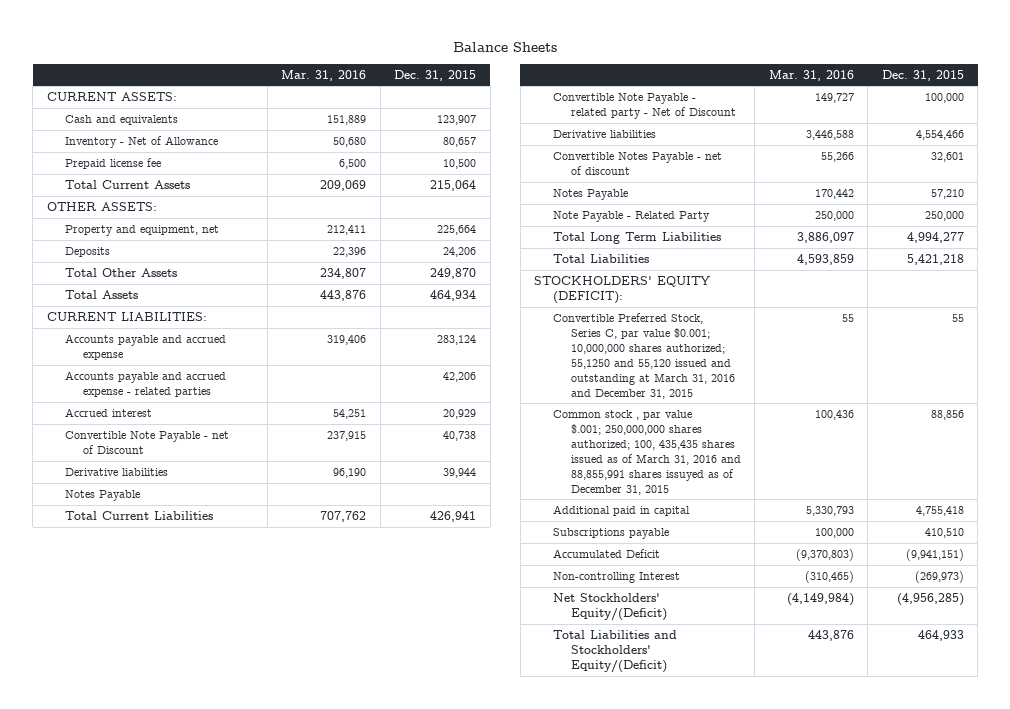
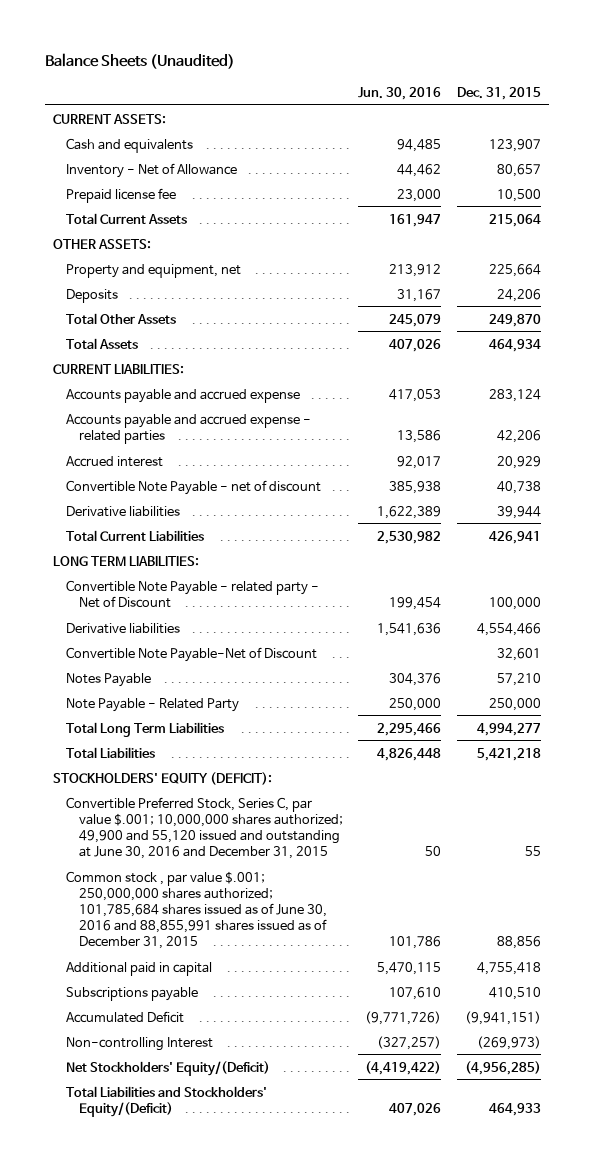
- Balance Sheets
+ Balance Sheets (Unaudited)
- | Mar. 31, 2016 | Dec. 31, 2015
+ | Jun. 30, 2016 | Dec. 31, 2015
- Convertible Note Payable - net of Discount | 237,915 | 40,738
+ Convertible Note Payable - net of discount | 385,938 | 40,738
- Notes Payable
+ LONG TERM LIABILITIES:
- Convertible Notes Payable - net of discount | 55,266 | 32,601
+ Convertible Note Payable-Net of Discount | | 32,601
- Convertible Preferred Stock, Series C, par value $0.001; 10,000,000 shares authorized; 55,1250 and 55,120 issued and outstanding at March 31, 2016 and December 31, 2015 | 55 | 55
- Common stock , par value $.001; 250,000,000 shares authorized; 100, 435,435 shares issued as of March 31, 2016 and 88,855,991 shares issuyed as of December 31, 2015 | 100,436 | 88,856
+ Convertible Preferred Stock, Series C, par value $.001; 10,000,000 shares authorized; 49,900 and 55,120 issued and outstanding at June 30, 2016 and December 31, 2015 | 50 | 55
+ Common stock , par value $.001; 250,000,000 shares authorized; 101,785,684 shares issued as of June 30, 2016 and 88,855,991 shares issued as of December 31, 2015 | 101,786 | 88,856

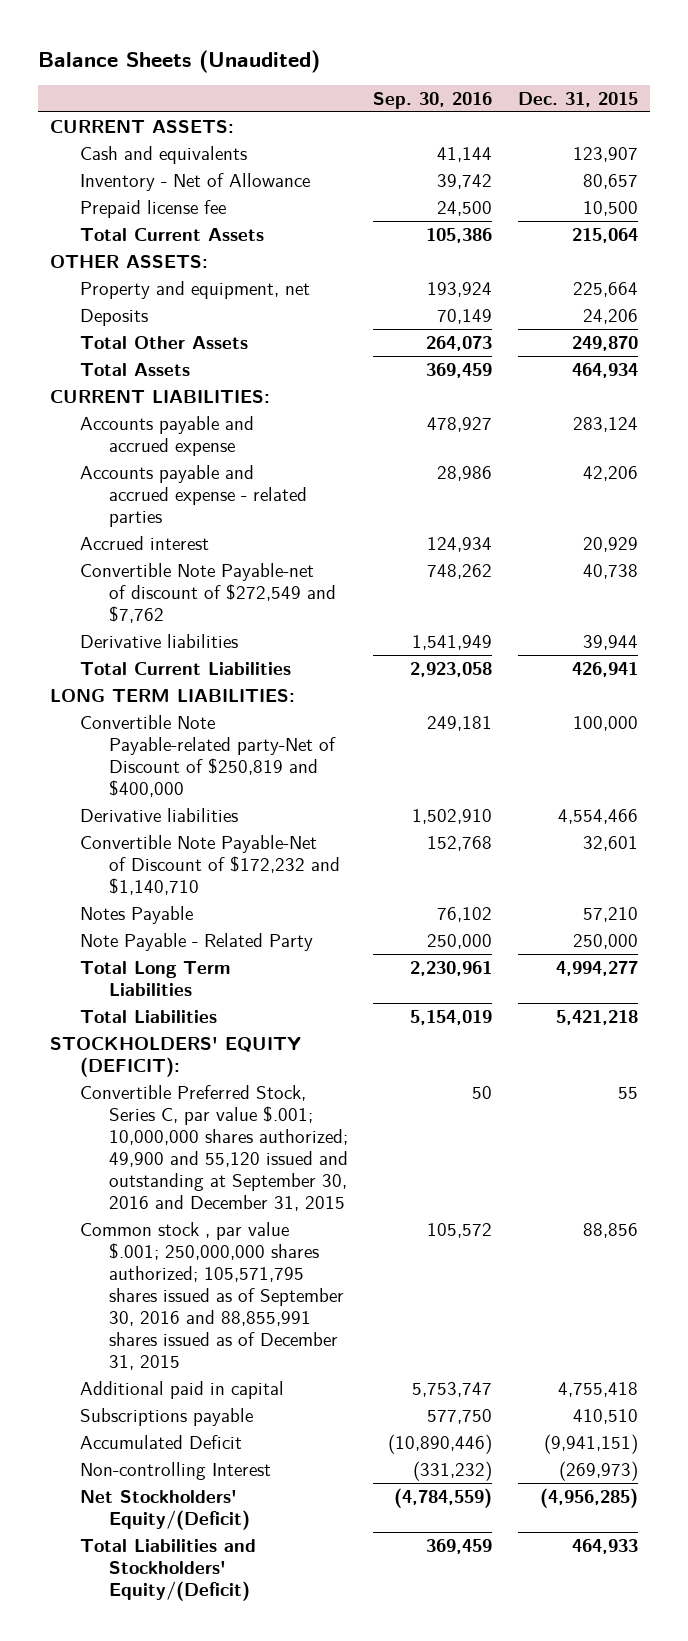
- | Jun. 30, 2016 | Dec. 31, 2015
+ | Sep. 30, 2016 | Dec. 31, 2015
- Convertible Note Payable - net of discount | 385,938 | 40,738
+ Convertible Note Payable-net of discount of $272,549 and $7,762 | 748,262 | 40,738
- Convertible Note Payable - related party - Net of Discount | 199,454 | 100,000
+ Convertible Note Payable-related party-Net of Discount of $250,819 and $400,000 | 249,181 | 100,000
- Convertible Note Payable-Net of Discount | | 32,601
+ Convertible Note Payable-Net of Discount of $172,232 and $1,140,710 | 152,768 | 32,601
- Convertible Preferred Stock, Series C, par value $.001; 10,000,000 shares authorized; 49,900 and 55,120 issued and outstanding at June 30, 2016 and December 31, 2015 | 50 | 55
- Common stock , par value $.001; 250,000,000 shares authorized; 101,785,684 shares issued as of June 30, 2016 and 88,855,991 shares issued as of December 31, 2015 | 101,786 | 88,856
+ Convertible Preferred Stock, Series C, par value $.001; 10,000,000 shares authorized; 49,900 and 55,120 issued and outstanding at September 30, 2016 and December 31, 2015 | 50 | 55
+ Common stock , par value $.001; 250,000,000 shares authorized; 105,571,795 shares issued as of September 30, 2016 and 88,855,991 shares issued as of December 31, 2015 | 105,572 | 88,856

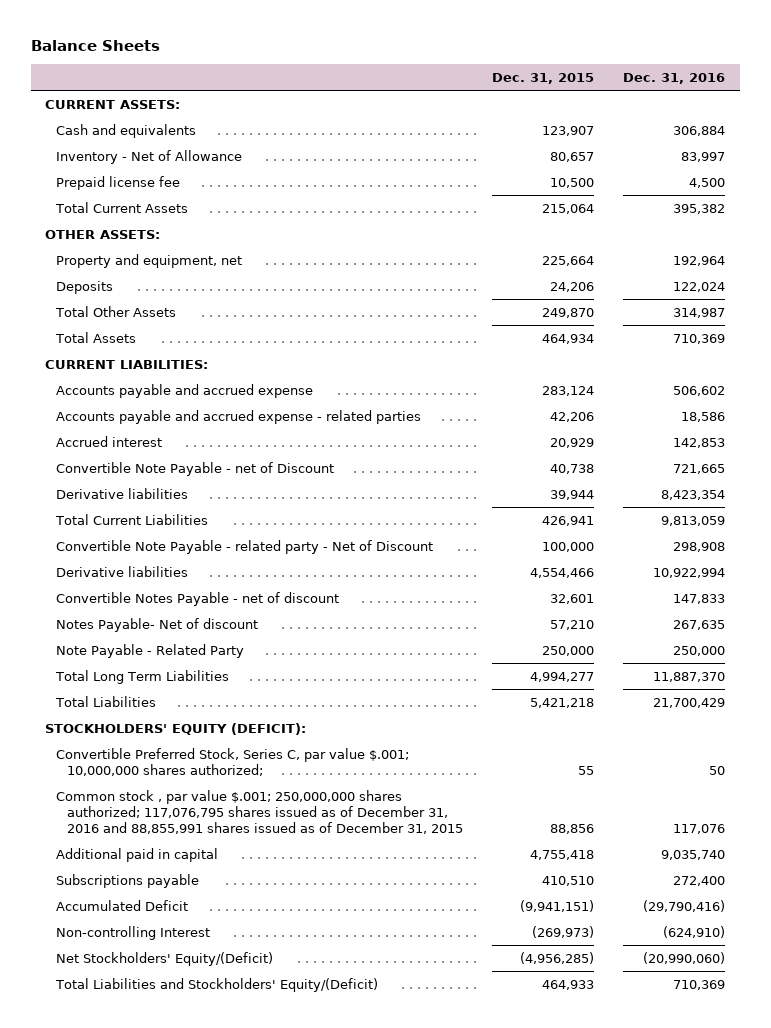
- Balance Sheets (Unaudited)
+ Balance Sheets
- | Sep. 30, 2016 | Dec. 31, 2015
+ | Dec. 31, 2015 | Dec. 31, 2016
- Convertible Note Payable-net of discount of $272,549 and $7,762 | 748,262 | 40,738
+ Convertible Note Payable - net of Discount | 40,738 | 721,665
- LONG TERM LIABILITIES:
- Convertible Note Payable-related party-Net of Discount of $250,819 and $400,000 | 249,181 | 100,000
+ Convertible Note Payable - related party - Net of Discount | 100,000 | 298,908
- Convertible Note Payable-Net of Discount of $172,232 and $1,140,710 | 152,768 | 32,601
- Notes Payable | 76,102 | 57,210
+ Convertible Notes Payable - net of discount | 32,601 | 147,833
+ Notes Payable- Net of discount | 57,210 | 267,635
- Convertible Preferred Stock, Series C, par value $.001; 10,000,000 shares authorized; 49,900 and 55,120 issued and outstanding at September 30, 2016 and December 31, 2015 | 50 | 55
- Common stock , par value $.001; 250,000,000 shares authorized; 105,571,795 shares issued as of September 30, 2016 and 88,855,991 shares issued as of December 31, 2015 | 105,572 | 88,856
+ Convertible Preferred Stock, Series C, par value $.001; 10,000,000 shares authorized; | 55 | 50
+ Common stock , par value $.001; 250,000,000 shares authorized; 117,076,795 shares issued as of December 31, 2016 and 88,855,991 shares issued as of December 31, 2015 | 88,856 | 117,076

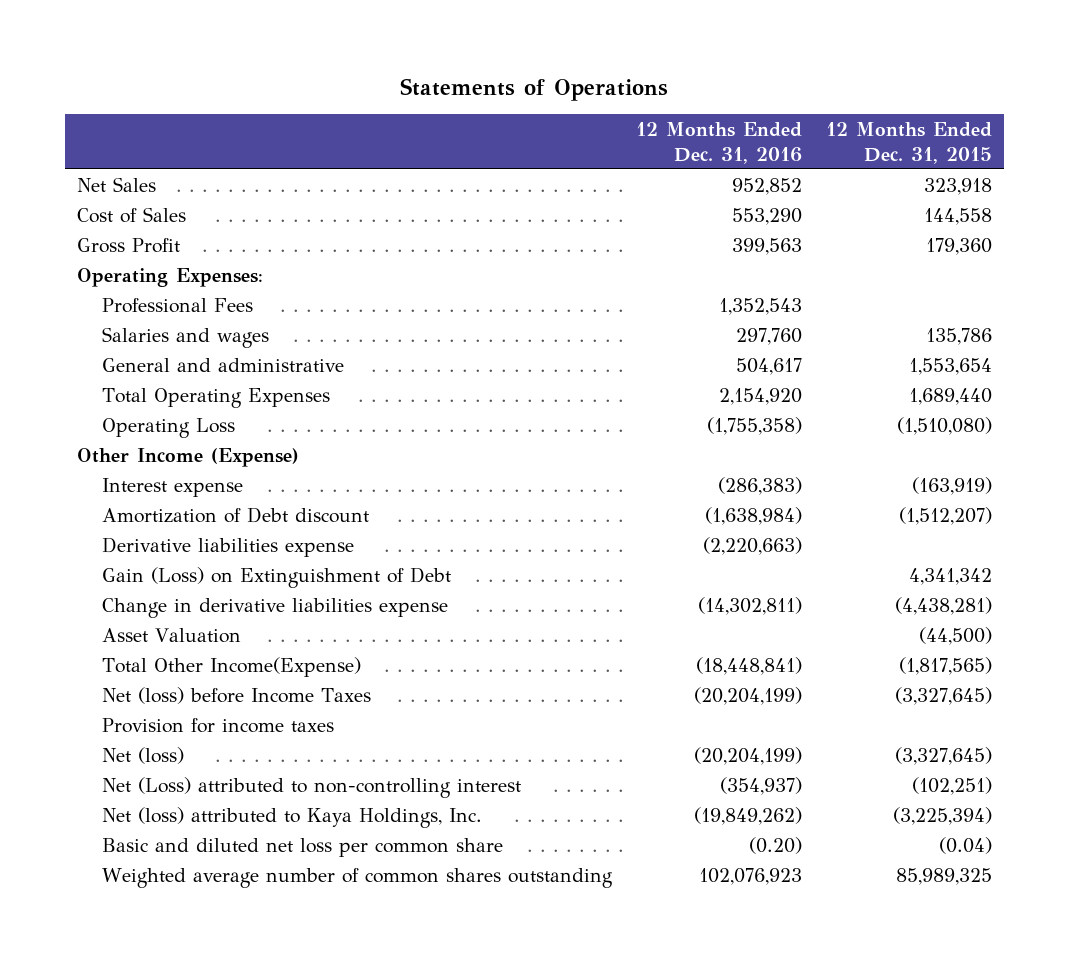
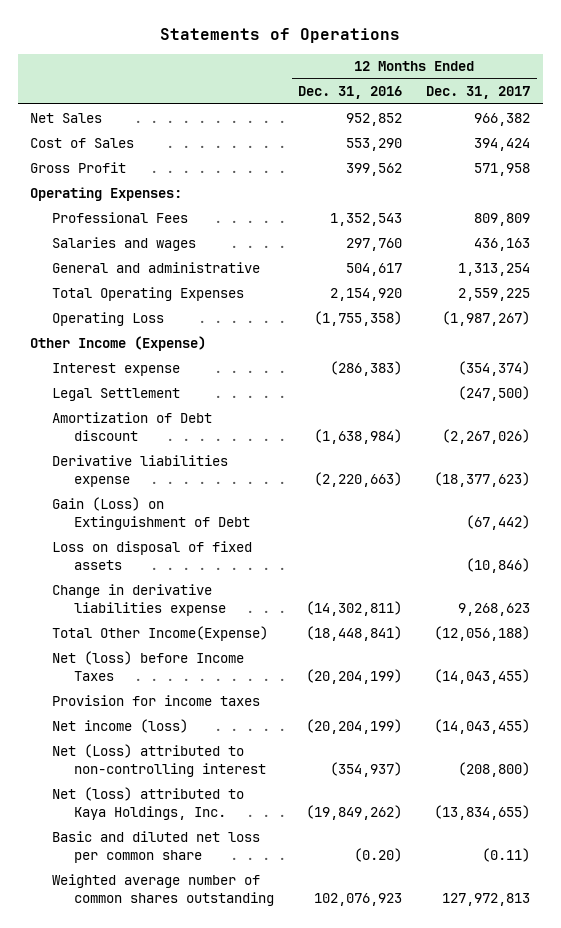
- | 12 Months Ended Dec. 31, 2016 | 12 Months Ended Dec. 31, 2015
+ | 12 Months Ended Dec. 31, 2016 | 12 Months Ended Dec. 31, 2017
- Gross Profit | 399,563 | 179,360
+ Gross Profit | 399,562 | 571,958
+ Legal Settlement | | (247,500)
+ Loss on disposal of fixed assets | | (10,846)
- Asset Valuation | | (44,500)
- Net (loss) | (20,204,199) | (3,327,645)
+ Net income (loss) | (20,204,199) | (14,043,455)

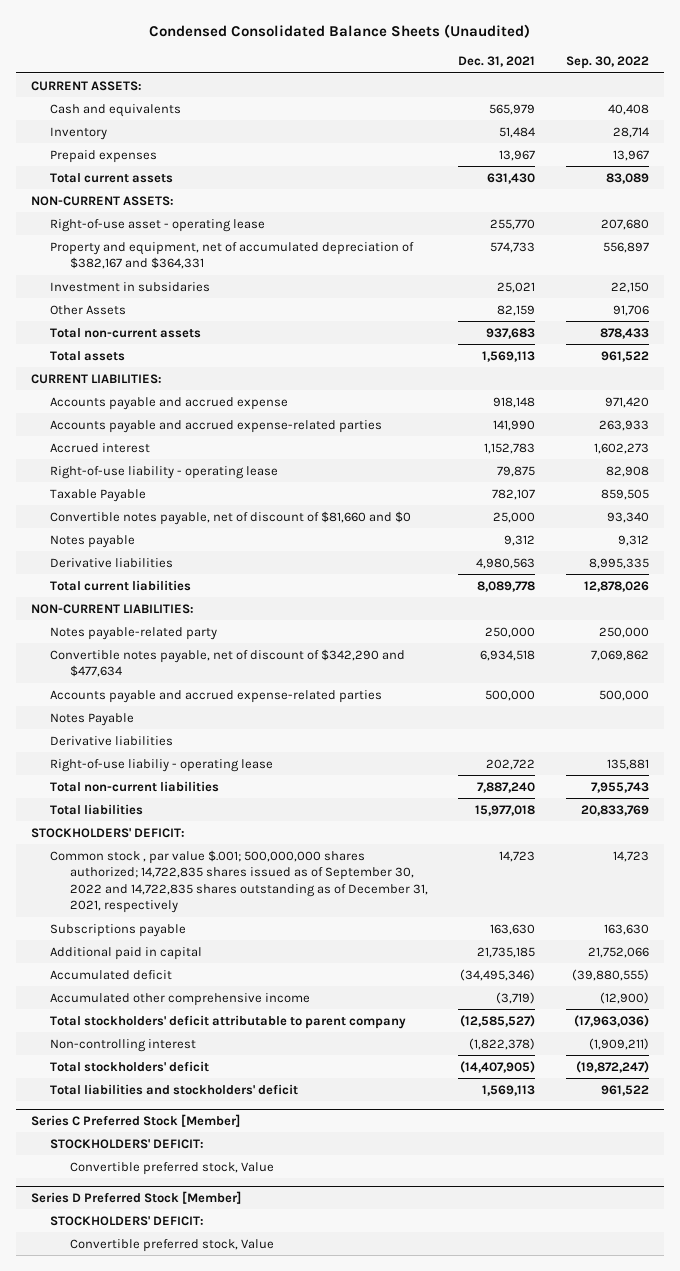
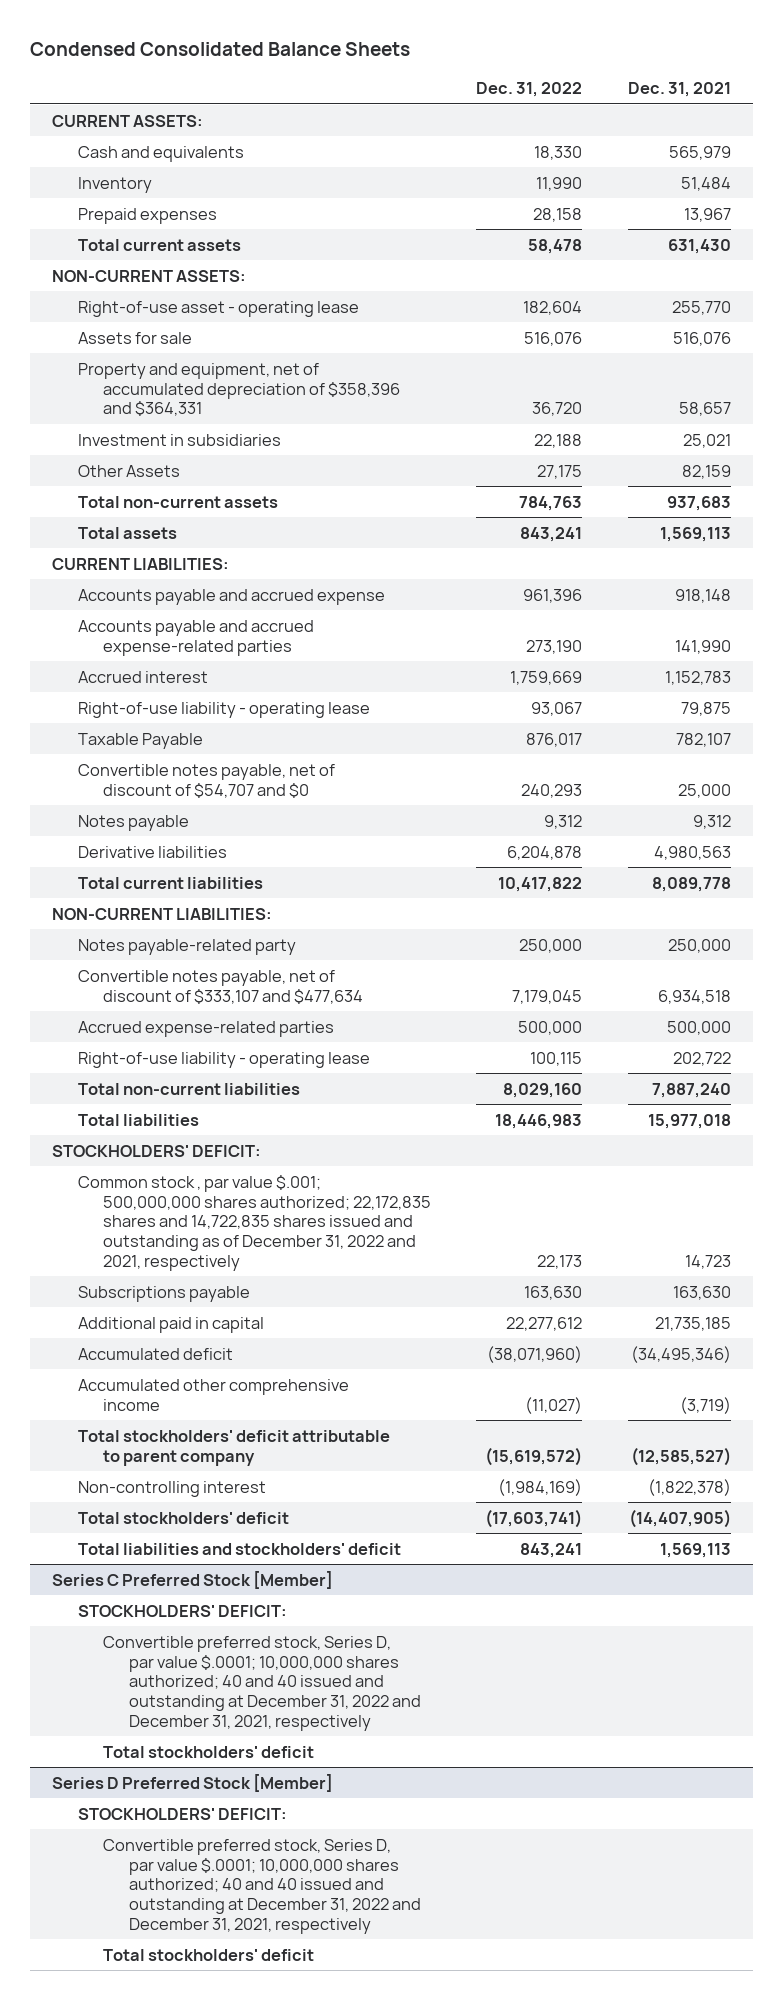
- Condensed Consolidated Balance Sheets (Unaudited)
+ Condensed Consolidated Balance Sheets
- | Dec. 31, 2021 | Sep. 30, 2022
+ | Dec. 31, 2022 | Dec. 31, 2021
- Property and equipment, net of accumulated depreciation of $382,167 and $364,331 | 574,733 | 556,897
- Investment in subsidaries | 25,021 | 22,150
+ Assets for sale | 516,076 | 516,076
+ Property and equipment, net of accumulated depreciation of $358,396 and $364,331 | 36,720 | 58,657
+ Investment in subsidiaries | 22,188 | 25,021
- Convertible notes payable, net of discount of $81,660 and $0 | 25,000 | 93,340
+ Convertible notes payable, net of discount of $54,707 and $0 | 240,293 | 25,000
- Convertible notes payable, net of discount of $342,290 and $477,634 | 6,934,518 | 7,069,862
- Accounts payable and accrued expense-related parties | 500,000 | 500,000
- Notes Payable
- Derivative liabilities
- Right-of-use liabiliy - operating lease | 202,722 | 135,881
+ Convertible notes payable, net of discount of $333,107 and $477,634 | 7,179,045 | 6,934,518
+ Accrued expense-related parties | 500,000 | 500,000
+ Right-of-use liability - operating lease | 100,115 | 202,722
- Common stock , par value $.001; 500,000,000 shares authorized; 14,722,835 shares issued as of September 30, 2022 and 14,722,835 shares outstanding as of December 31, 2021, respectively | 14,723 | 14,723
+ Common stock , par value $.001; 500,000,000 shares authorized; 22,172,835 shares and 14,722,835 shares issued and outstanding as of December 31, 2022 and 2021, respectively | 22,173 | 14,723
@ Series C Preferred Stock [Member]
- Convertible preferred stock, Value
+ Convertible preferred stock, Series D, par value $.0001; 10,000,000 shares authorized; 40 and 40 issued and outstanding at December 31, 2022 and December 31, 2021, respectively
+ Total stockholders' deficit
@ Series D Preferred Stock [Member]
- Convertible preferred stock, Value
+ Convertible preferred stock, Series D, par value $.0001; 10,000,000 shares authorized; 40 and 40 issued and outstanding at December 31, 2022 and December 31, 2021, respectively
+ Total stockholders' deficit

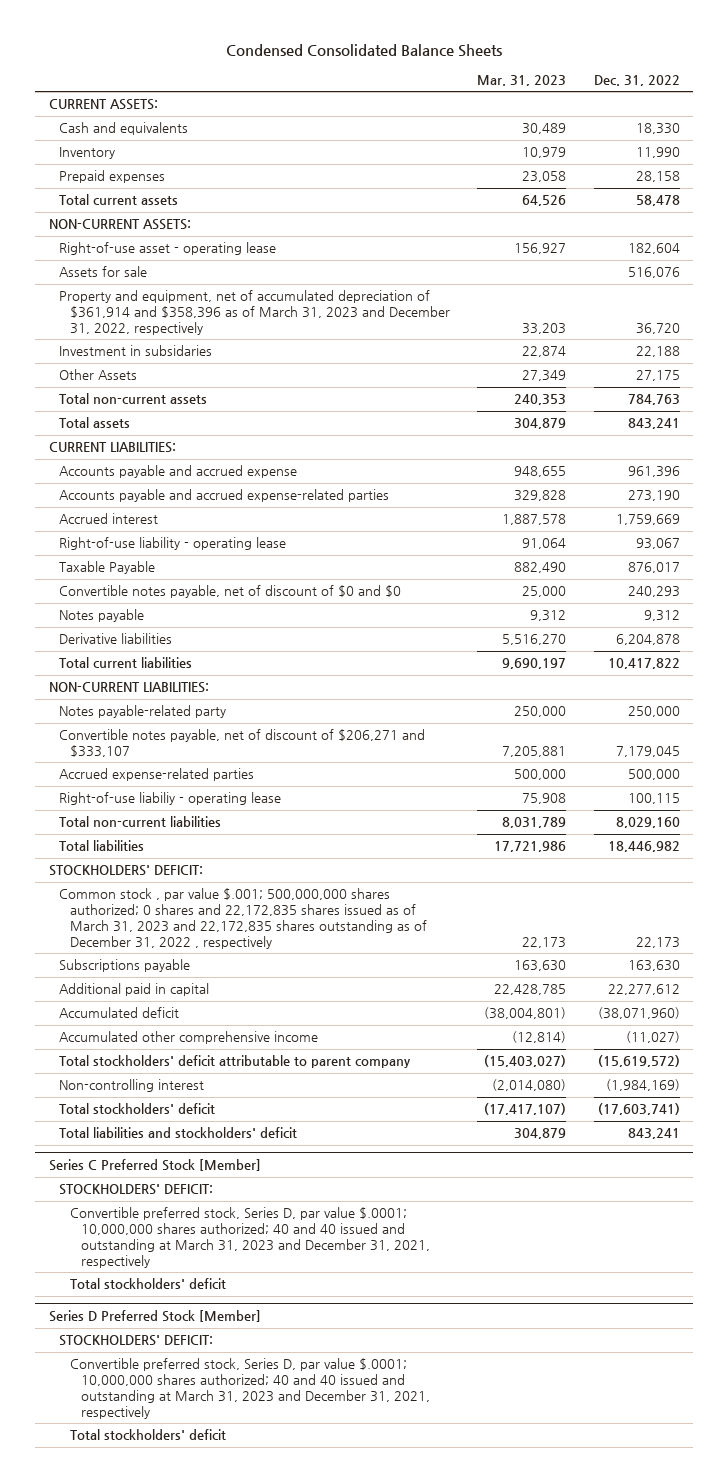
- | Dec. 31, 2022 | Dec. 31, 2021
+ | Mar. 31, 2023 | Dec. 31, 2022
- Property and equipment, net of accumulated depreciation of $358,396 and $364,331 | 36,720 | 58,657
- Investment in subsidiaries | 22,188 | 25,021
+ Property and equipment, net of accumulated depreciation of $361,914 and $358,396 as of March 31, 2023 and December 31, 2022, respectively | 33,203 | 36,720
+ Investment in subsidaries | 22,874 | 22,188
- Convertible notes payable, net of discount of $54,707 and $0 | 240,293 | 25,000
+ Convertible notes payable, net of discount of $0 and $0 | 25,000 | 240,293
- Convertible notes payable, net of discount of $333,107 and $477,634 | 7,179,045 | 6,934,518
+ Convertible notes payable, net of discount of $206,271 and $333,107 | 7,205,881 | 7,179,045
- Right-of-use liability - operating lease | 100,115 | 202,722
+ Right-of-use liabiliy - operating lease | 75,908 | 100,115
- Total liabilities | 18,446,983 | 15,977,018
+ Total liabilities | 17,721,986 | 18,446,982
- Common stock , par value $.001; 500,000,000 shares authorized; 22,172,835 shares and 14,722,835 shares issued and outstanding as of December 31, 2022 and 2021, respectively | 22,173 | 14,723
+ Common stock , par value $.001; 500,000,000 shares authorized; 0 shares and 22,172,835 shares issued as of March 31, 2023 and 22,172,835 shares outstanding as of December 31, 2022 , respectively | 22,173 | 22,173
@ Series C Preferred Stock [Member]
- Convertible preferred stock, Series D, par value $.0001; 10,000,000 shares authorized; 40 and 40 issued and outstanding at December 31, 2022 and December 31, 2021, respectively
+ Convertible preferred stock, Series D, par value $.0001; 10,000,000 shares authorized; 40 and 40 issued and outstanding at March 31, 2023 and December 31, 2021, respectively
@ Series D Preferred Stock [Member]
- Convertible preferred stock, Series D, par value $.0001; 10,000,000 shares authorized; 40 and 40 issued and outstanding at December 31, 2022 and December 31, 2021, respectively
+ Convertible preferred stock, Series D, par value $.0001; 10,000,000 shares authorized; 40 and 40 issued and outstanding at March 31, 2023 and December 31, 2021, respectively

